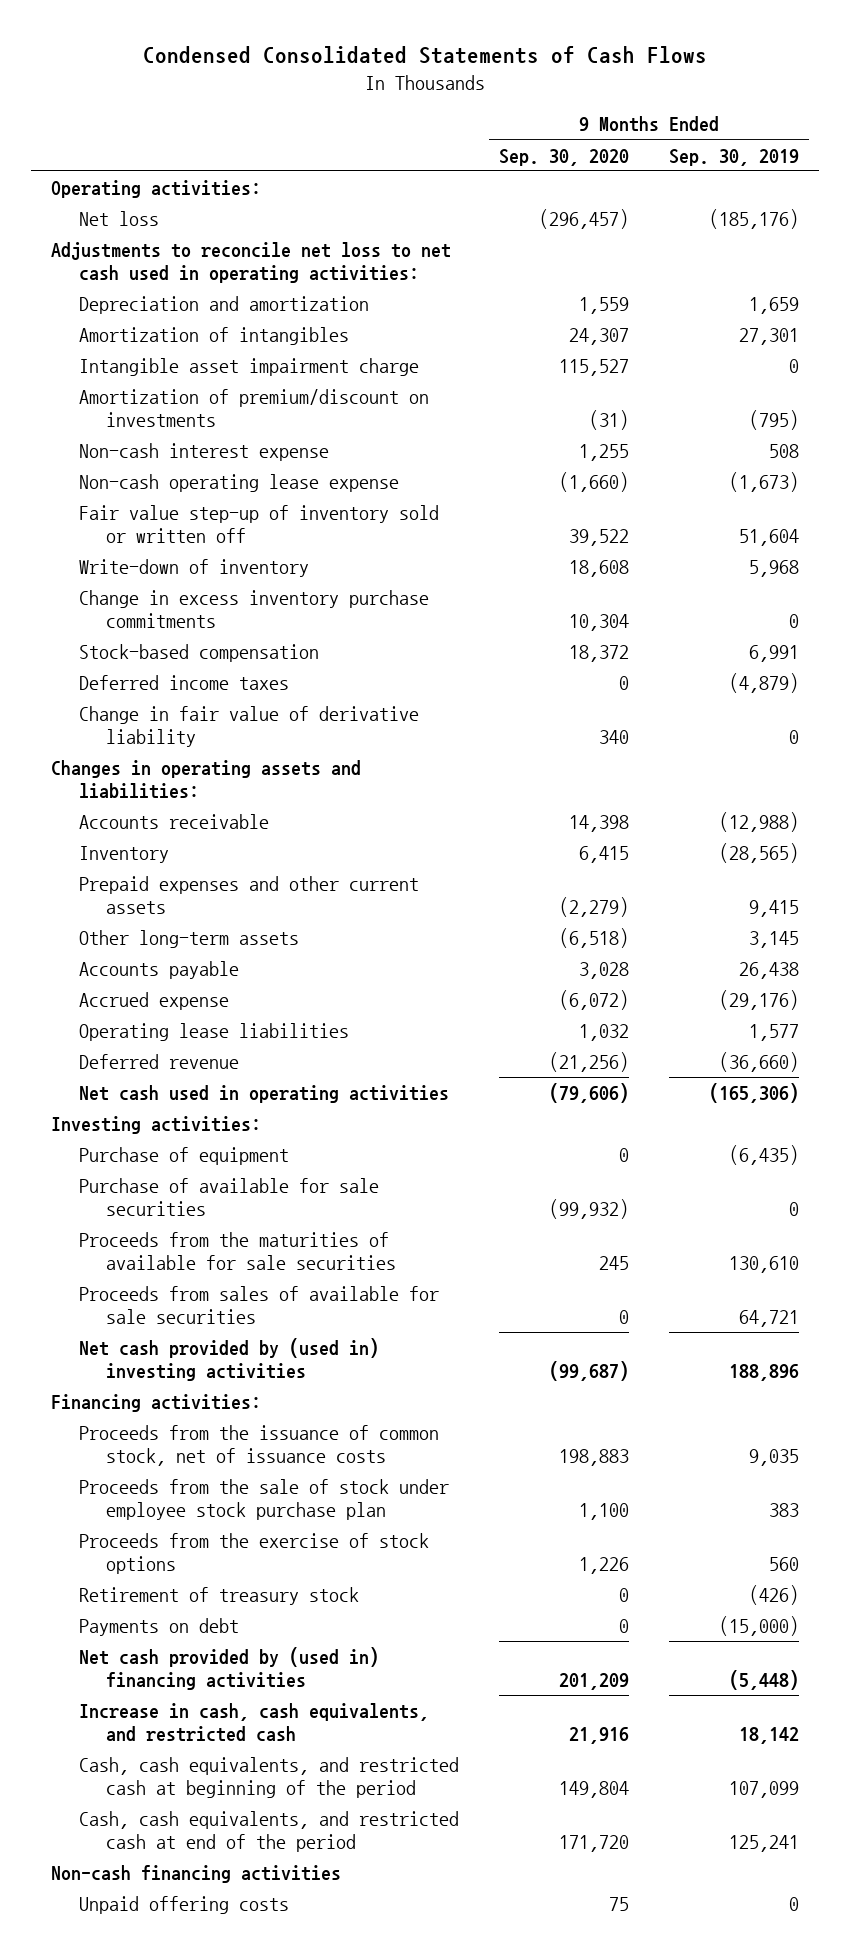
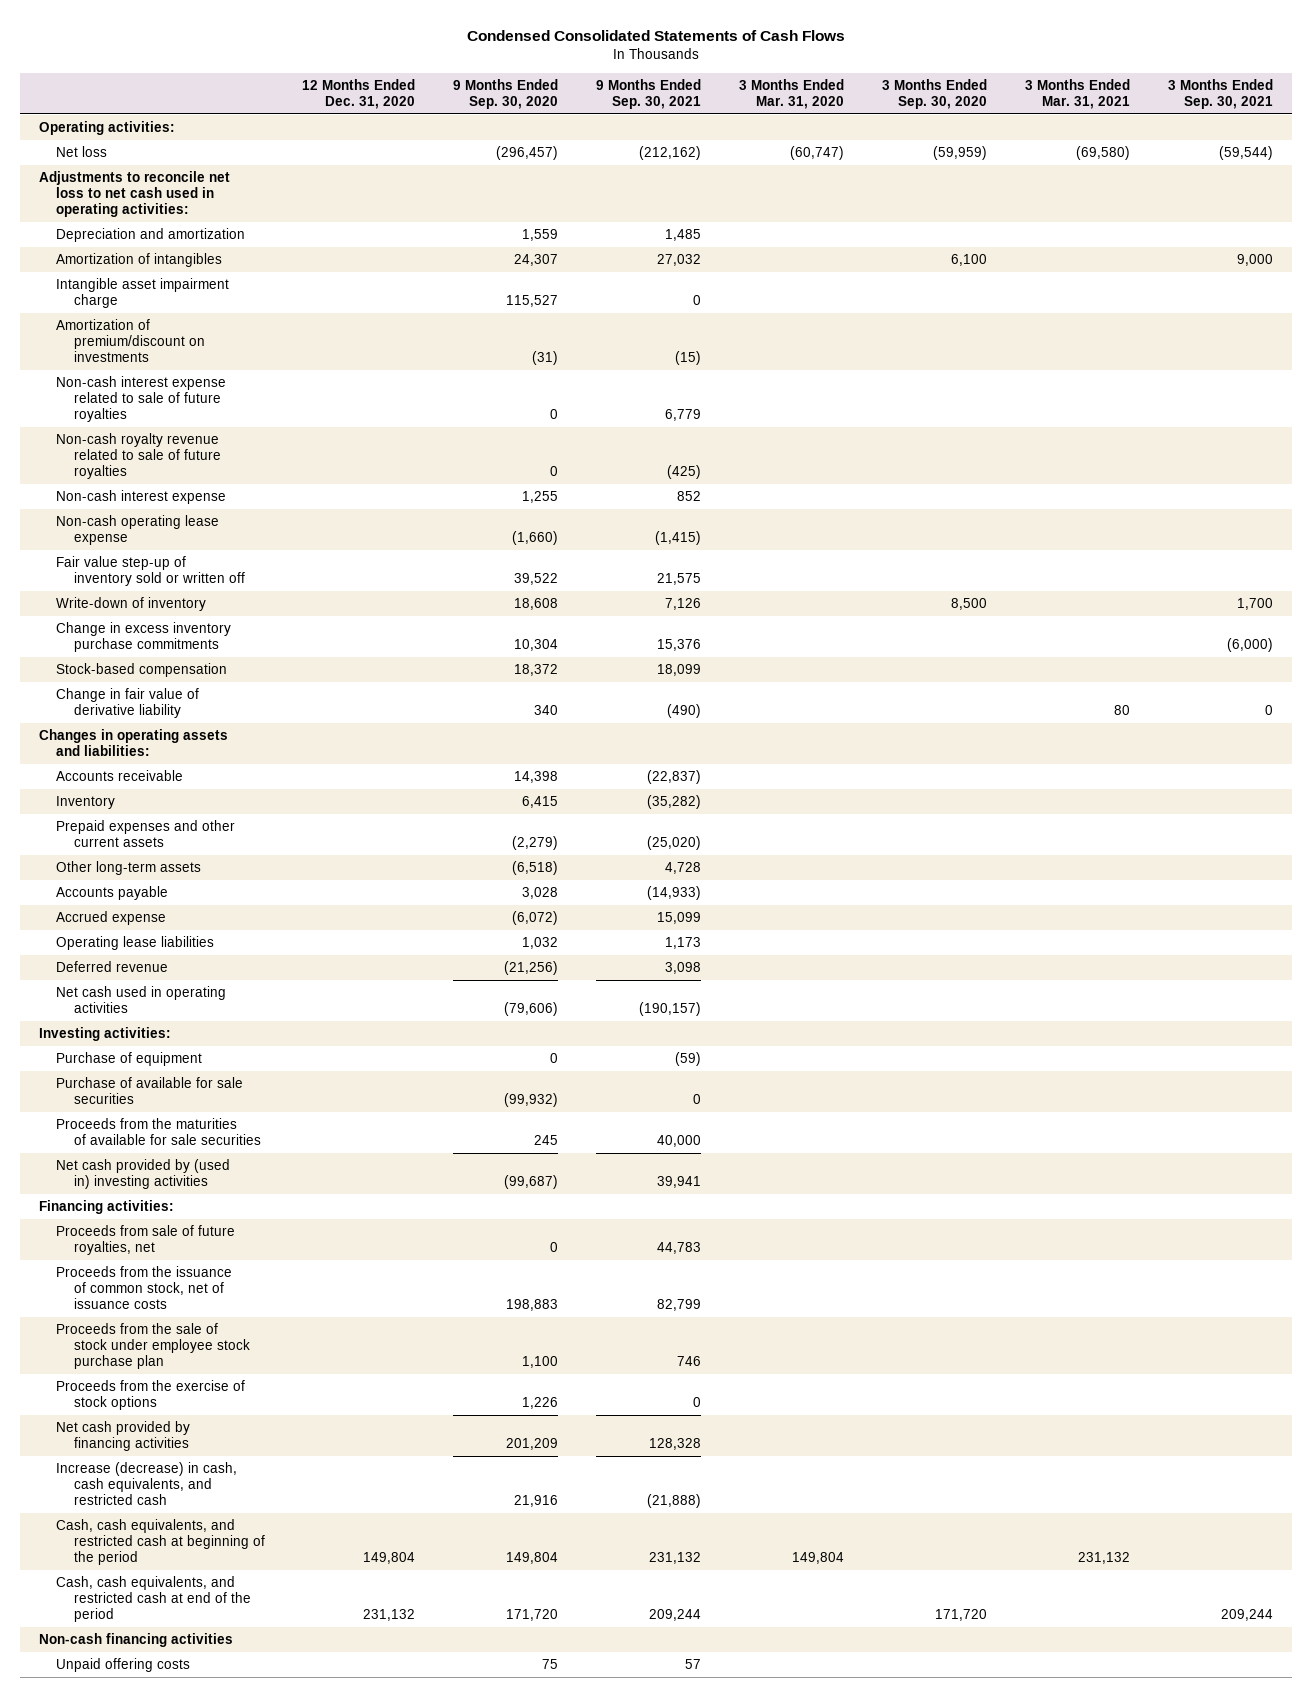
- | 9 Months Ended Sep. 30, 2020 | 9 Months Ended Sep. 30, 2019
+ | 12 Months Ended Dec. 31, 2020 | 9 Months Ended Sep. 30, 2020 | 9 Months Ended Sep. 30, 2021 | 3 Months Ended Mar. 31, 2020 | 3 Months Ended Sep. 30, 2020 | 3 Months Ended Mar. 31, 2021 | 3 Months Ended Sep. 30, 2021
+ Non-cash interest expense related to sale of future royalties | | 0 | 6,779 | | | |
+ Non-cash royalty revenue related to sale of future royalties | | 0 | (425) | | | |
- Deferred income taxes | 0 | (4,879)
- Proceeds from sales of available for sale securities | 0 | 64,721
+ Proceeds from sale of future royalties, net | | 0 | 44,783 | | | |
- Retirement of treasury stock | 0 | (426)
- Payments on debt | 0 | (15,000)
- Net cash provided by (used in) financing activities | 201,209 | (5,448)
- Increase in cash, cash equivalents, and restricted cash | 21,916 | 18,142
+ Net cash provided by financing activities | | 201,209 | 128,328 | | | |
+ Increase (decrease) in cash, cash equivalents, and restricted cash | | 21,916 | (21,888) | | | |

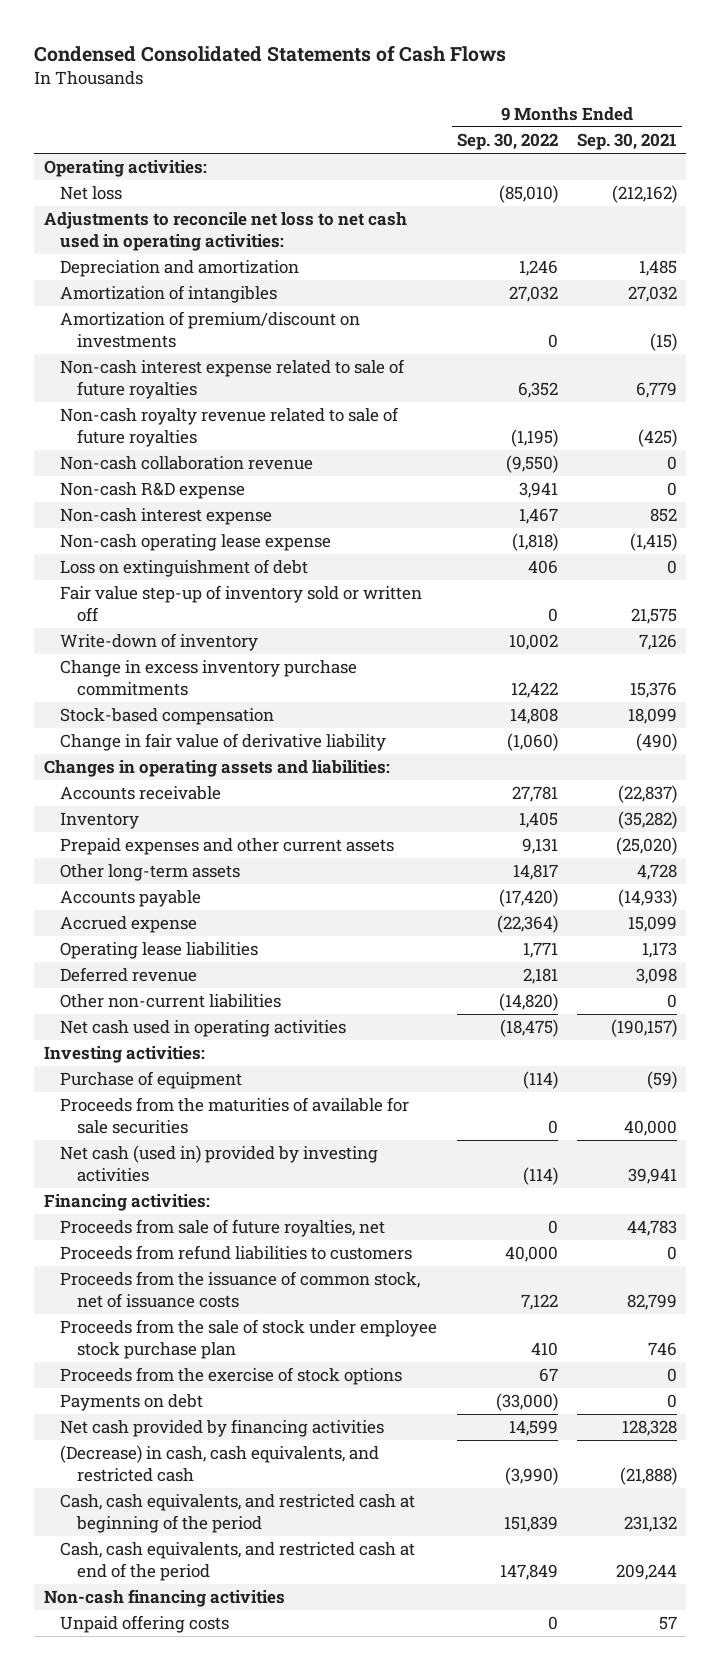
- | 12 Months Ended Dec. 31, 2020 | 9 Months Ended Sep. 30, 2020 | 9 Months Ended Sep. 30, 2021 | 3 Months Ended Mar. 31, 2020 | 3 Months Ended Sep. 30, 2020 | 3 Months Ended Mar. 31, 2021 | 3 Months Ended Sep. 30, 2021
+ | 9 Months Ended Sep. 30, 2022 | 9 Months Ended Sep. 30, 2021
- Intangible asset impairment charge | | 115,527 | 0 | | | |
+ Non-cash collaboration revenue | (9,550) | 0
+ Non-cash R&D expense | 3,941 | 0
+ Loss on extinguishment of debt | 406 | 0
+ Other non-current liabilities | (14,820) | 0
- Purchase of available for sale securities | | (99,932) | 0 | | | |
- Net cash provided by (used in) investing activities | | (99,687) | 39,941 | | | |
+ Net cash (used in) provided by investing activities | (114) | 39,941
+ Proceeds from refund liabilities to customers | 40,000 | 0
+ Payments on debt | (33,000) | 0
- Increase (decrease) in cash, cash equivalents, and restricted cash | | 21,916 | (21,888) | | | |
+ (Decrease) in cash, cash equivalents, and restricted cash | (3,990) | (21,888)

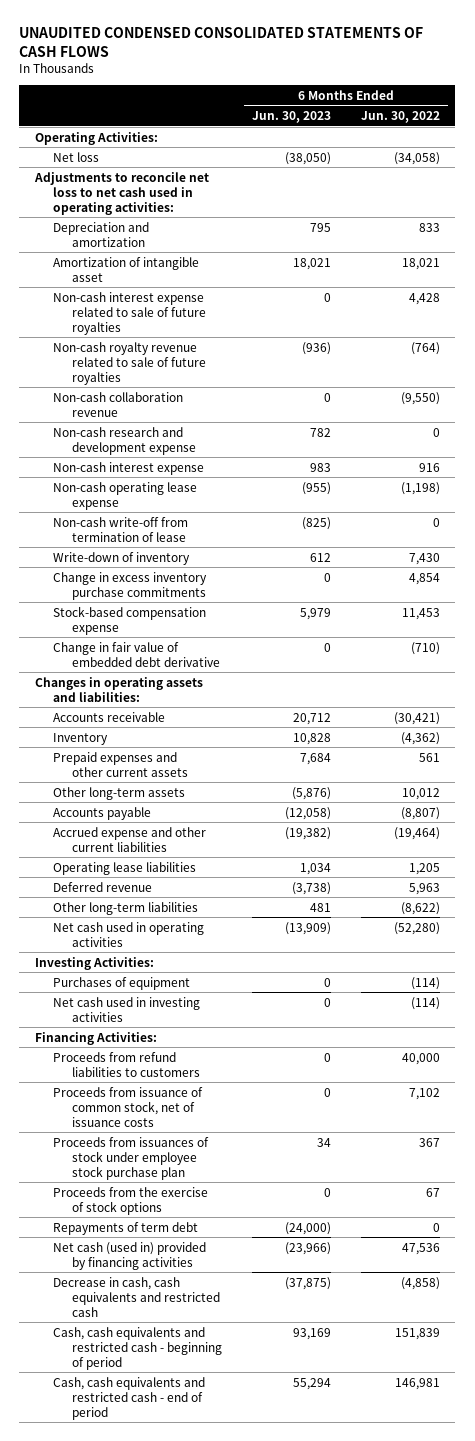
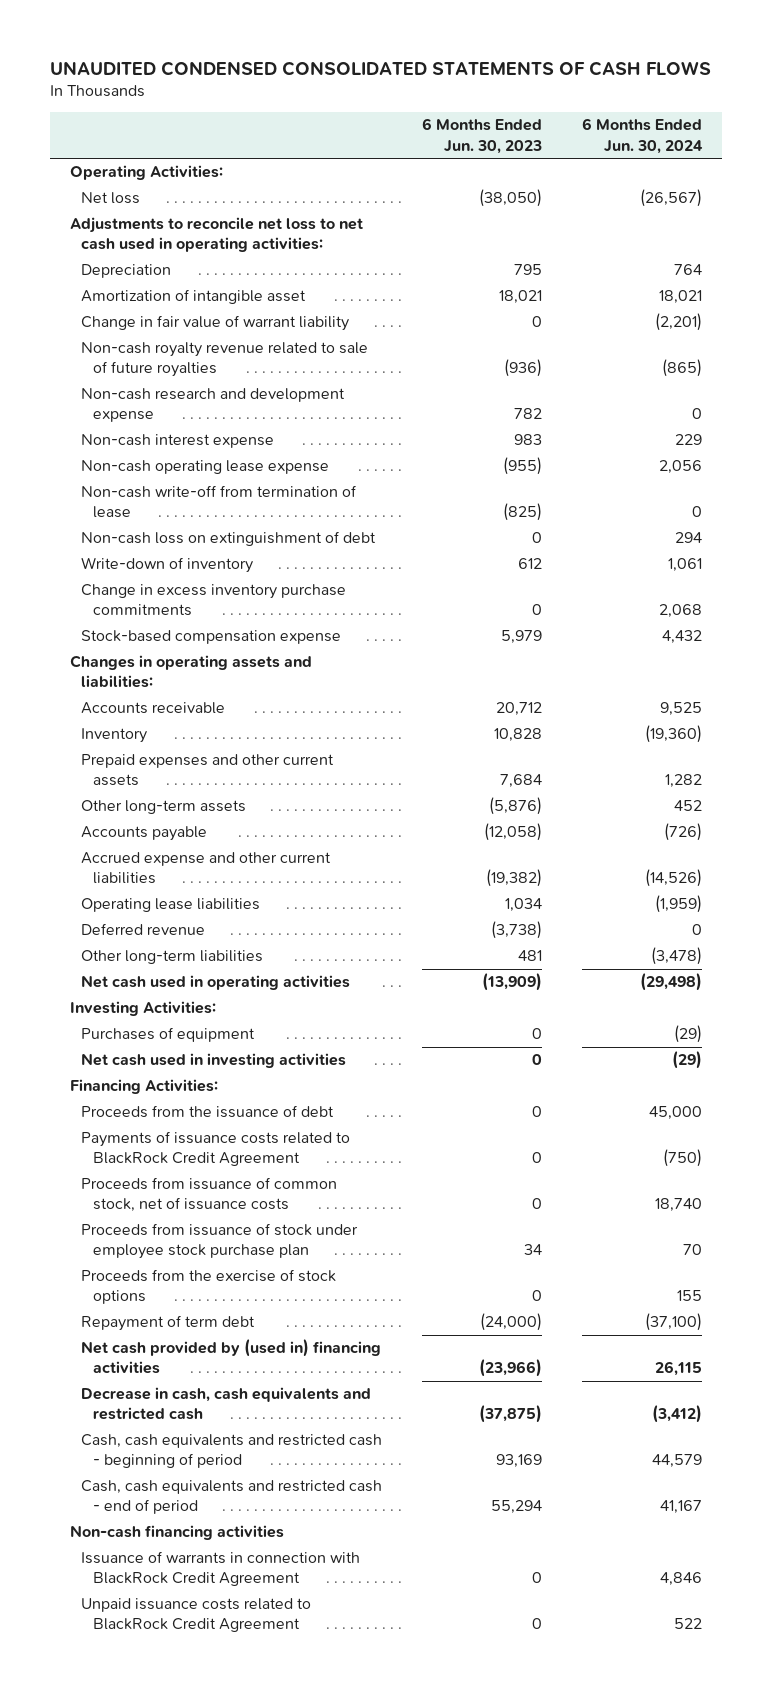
- | 6 Months Ended Jun. 30, 2023 | 6 Months Ended Jun. 30, 2022
+ | 6 Months Ended Jun. 30, 2023 | 6 Months Ended Jun. 30, 2024
- Depreciation and amortization | 795 | 833
+ Depreciation | 795 | 764
- Non-cash interest expense related to sale of future royalties | 0 | 4,428
+ Change in fair value of warrant liability | 0 | (2,201)
- Non-cash collaboration revenue | 0 | (9,550)
+ Non-cash loss on extinguishment of debt | 0 | 294
- Change in fair value of embedded debt derivative | 0 | (710)
- Proceeds from refund liabilities to customers | 0 | 40,000
+ Proceeds from the issuance of debt | 0 | 45,000
+ Payments of issuance costs related to BlackRock Credit Agreement | 0 | (750)
- Proceeds from issuances of stock under employee stock purchase plan | 34 | 367
+ Proceeds from issuance of stock under employee stock purchase plan | 34 | 70
- Repayments of term debt | (24,000) | 0
- Net cash (used in) provided by financing activities | (23,966) | 47,536
+ Repayment of term debt | (24,000) | (37,100)
+ Net cash provided by (used in) financing activities | (23,966) | 26,115
+ Non-cash financing activities
+ Issuance of warrants in connection with BlackRock Credit Agreement | 0 | 4,846
+ Unpaid issuance costs related to BlackRock Credit Agreement | 0 | 522

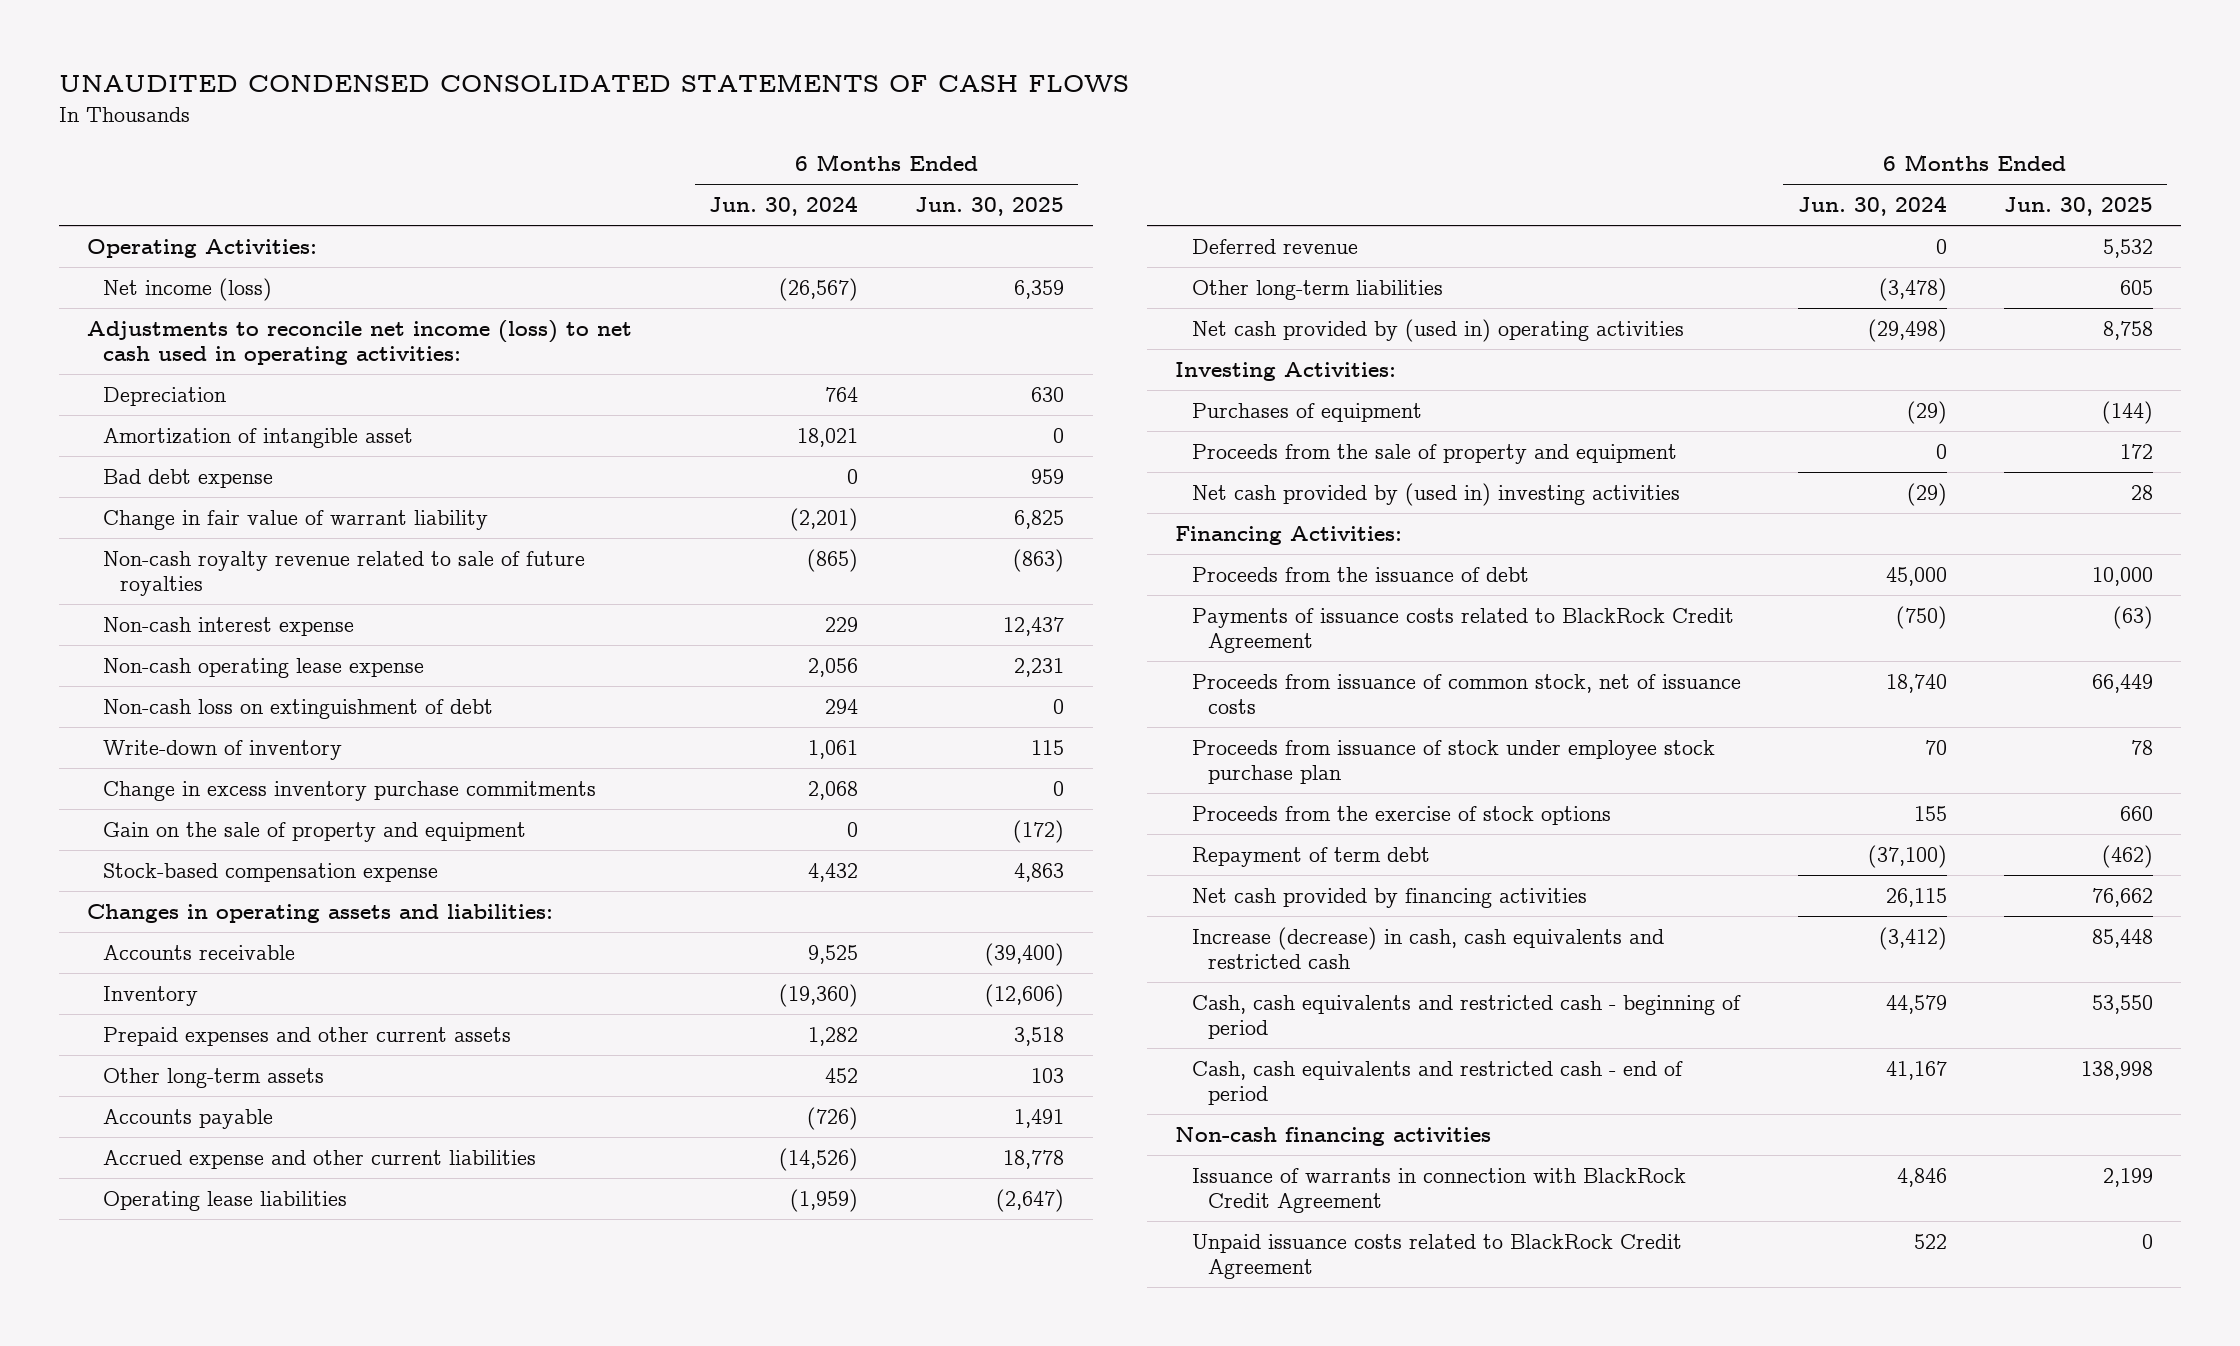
- | 6 Months Ended Jun. 30, 2023 | 6 Months Ended Jun. 30, 2024
+ | 6 Months Ended Jun. 30, 2024 | 6 Months Ended Jun. 30, 2025
- Net loss | (38,050) | (26,567)
- Adjustments to reconcile net loss to net cash used in operating activities:
+ Net income (loss) | (26,567) | 6,359
+ Adjustments to reconcile net income (loss) to net cash used in operating activities:
+ Bad debt expense | 0 | 959
- Non-cash research and development expense | 782 | 0
- Non-cash write-off from termination of lease | (825) | 0
+ Gain on the sale of property and equipment | 0 | (172)
- Net cash used in operating activities | (13,909) | (29,498)
+ Net cash provided by (used in) operating activities | (29,498) | 8,758
- Net cash used in investing activities | 0 | (29)
+ Proceeds from the sale of property and equipment | 0 | 172
+ Net cash provided by (used in) investing activities | (29) | 28
- Net cash provided by (used in) financing activities | (23,966) | 26,115
- Decrease in cash, cash equivalents and restricted cash | (37,875) | (3,412)
+ Net cash provided by financing activities | 26,115 | 76,662
+ Increase (decrease) in cash, cash equivalents and restricted cash | (3,412) | 85,448

